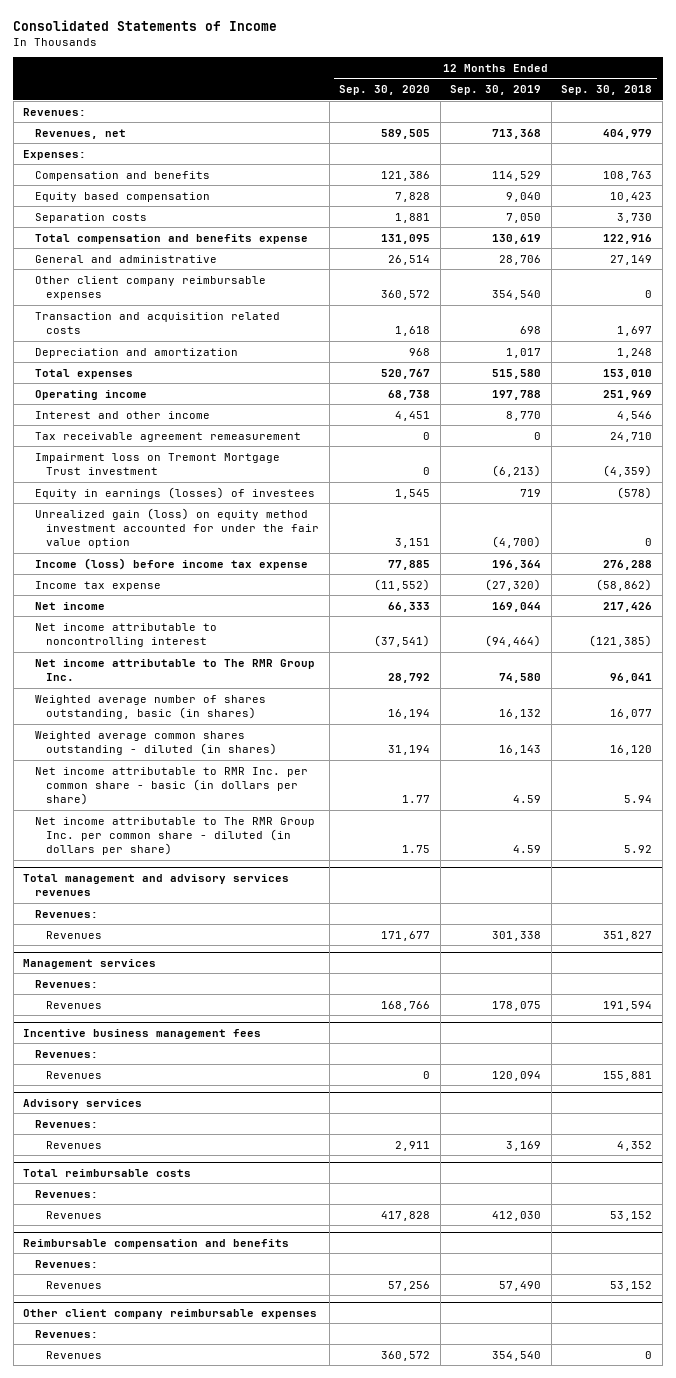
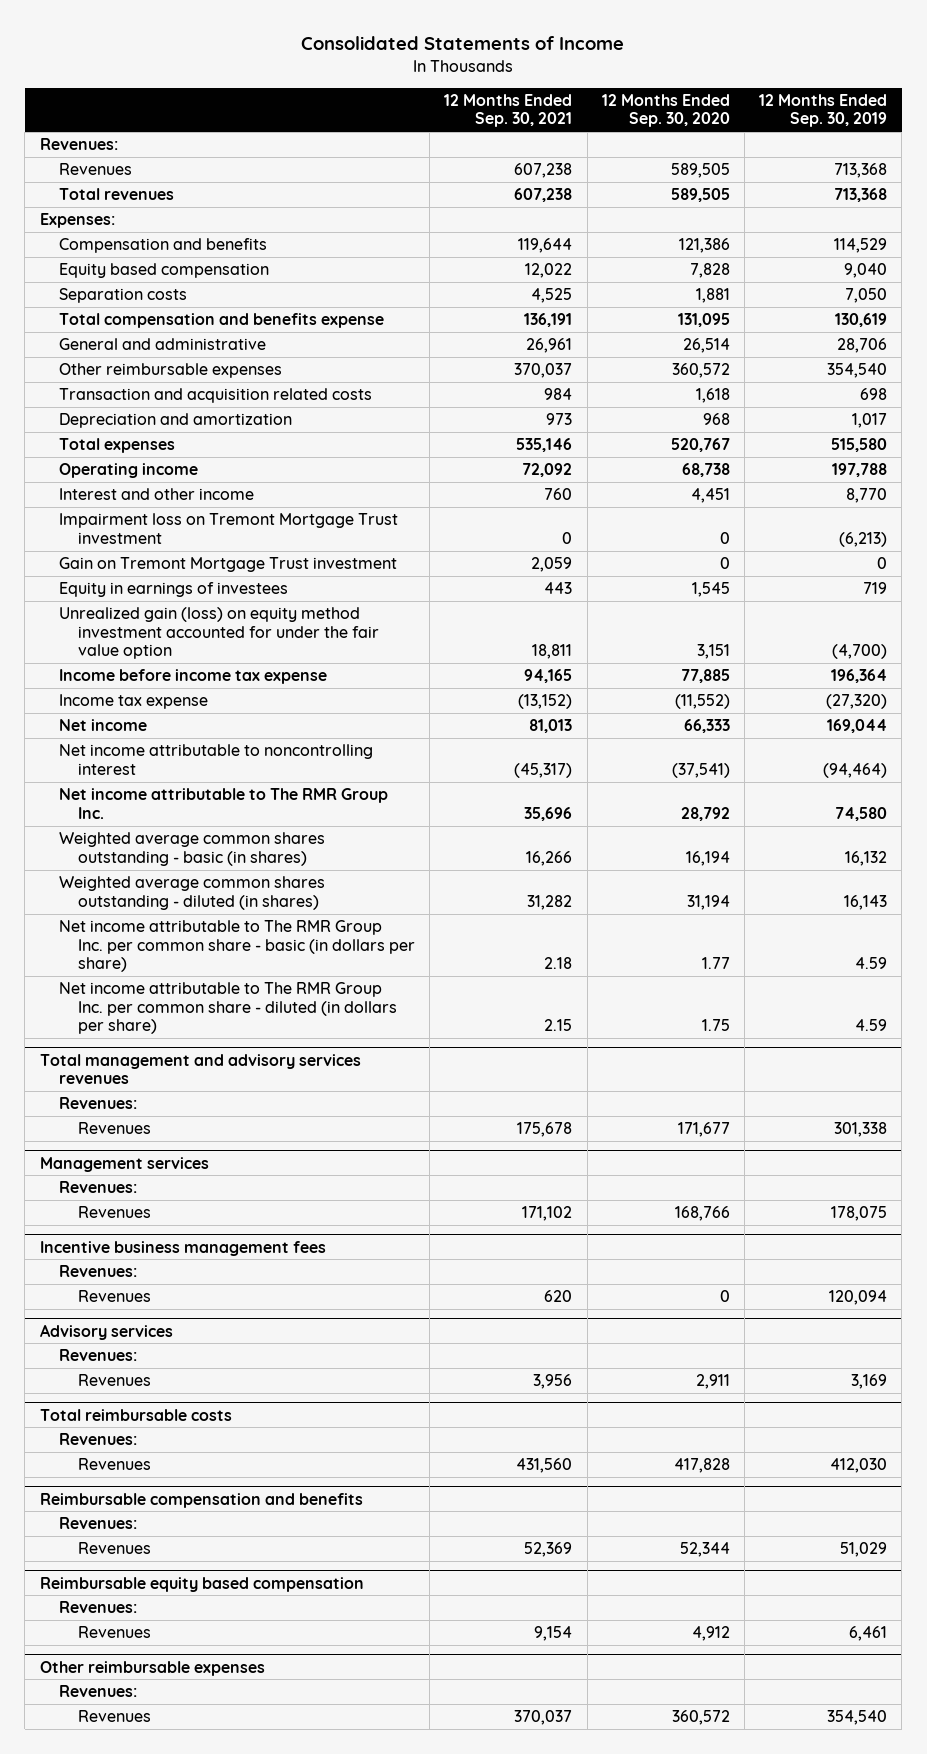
- | 12 Months Ended Sep. 30, 2020 | 12 Months Ended Sep. 30, 2019 | 12 Months Ended Sep. 30, 2018
+ | 12 Months Ended Sep. 30, 2021 | 12 Months Ended Sep. 30, 2020 | 12 Months Ended Sep. 30, 2019
- Revenues, net | 589,505 | 713,368 | 404,979
+ Revenues | 607,238 | 589,505 | 713,368
+ Total revenues | 607,238 | 589,505 | 713,368
- Other client company reimbursable expenses | 360,572 | 354,540 | 0
+ Other reimbursable expenses | 370,037 | 360,572 | 354,540
- Tax receivable agreement remeasurement | 0 | 0 | 24,710
- Equity in earnings (losses) of investees | 1,545 | 719 | (578)
+ Gain on Tremont Mortgage Trust investment | 2,059 | 0 | 0
+ Equity in earnings of investees | 443 | 1,545 | 719
- Income (loss) before income tax expense | 77,885 | 196,364 | 276,288
+ Income before income tax expense | 94,165 | 77,885 | 196,364
- Weighted average number of shares outstanding, basic (in shares) | 16,194 | 16,132 | 16,077
+ Weighted average common shares outstanding - basic (in shares) | 16,266 | 16,194 | 16,132
- Net income attributable to RMR Inc. per common share - basic (in dollars per share) | 1.77 | 4.59 | 5.94
+ Net income attributable to The RMR Group Inc. per common share - basic (in dollars per share) | 2.18 | 1.77 | 4.59
@ Reimbursable compensation and benefits
- Revenues | 57,256 | 57,490 | 53,152
- Other client company reimbursable expenses
@ Reimbursable compensation and benefits
+ Revenues | 52,369 | 52,344 | 51,029
+ Reimbursable equity based compensation
+ Revenues | 9,154 | 4,912 | 6,461
+ Other reimbursable expenses
+ Revenues:

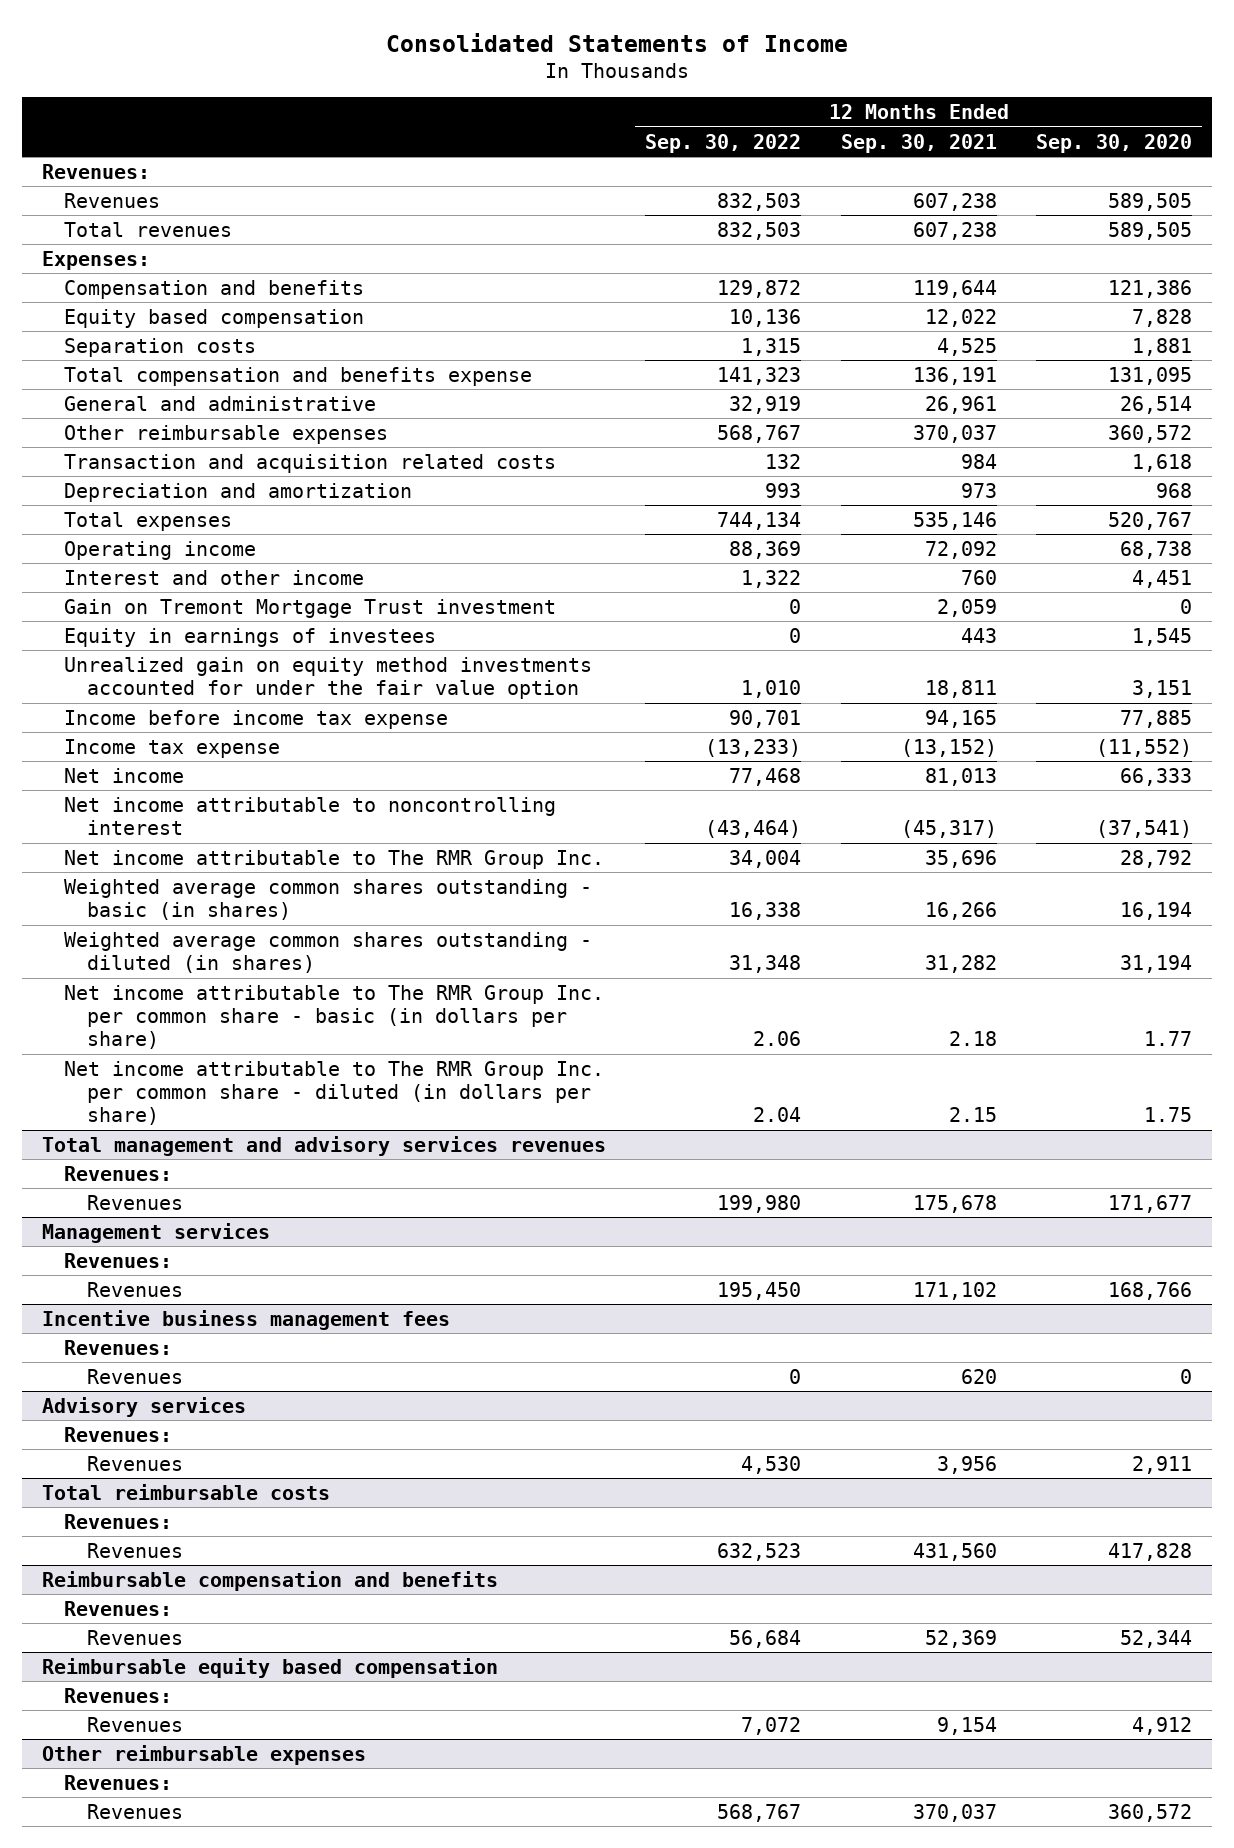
- | 12 Months Ended Sep. 30, 2021 | 12 Months Ended Sep. 30, 2020 | 12 Months Ended Sep. 30, 2019
+ | 12 Months Ended Sep. 30, 2022 | 12 Months Ended Sep. 30, 2021 | 12 Months Ended Sep. 30, 2020
- Impairment loss on Tremont Mortgage Trust investment | 0 | 0 | (6,213)
- Unrealized gain (loss) on equity method investment accounted for under the fair value option | 18,811 | 3,151 | (4,700)
+ Unrealized gain on equity method investments accounted for under the fair value option | 1,010 | 18,811 | 3,151

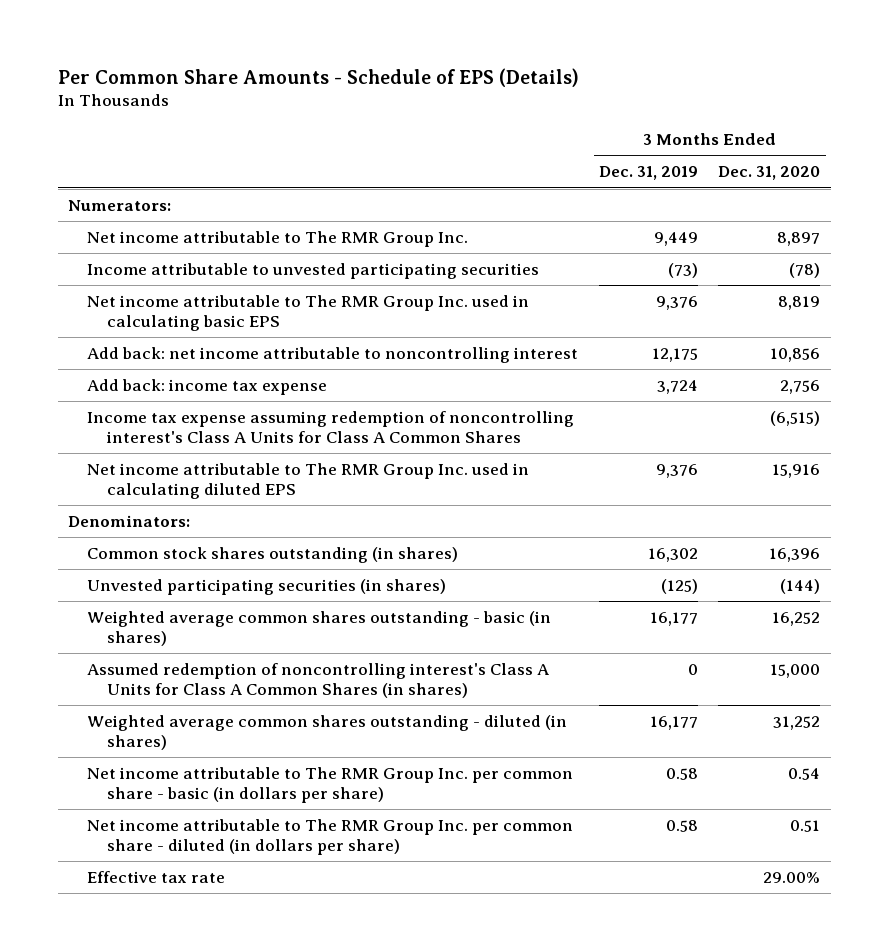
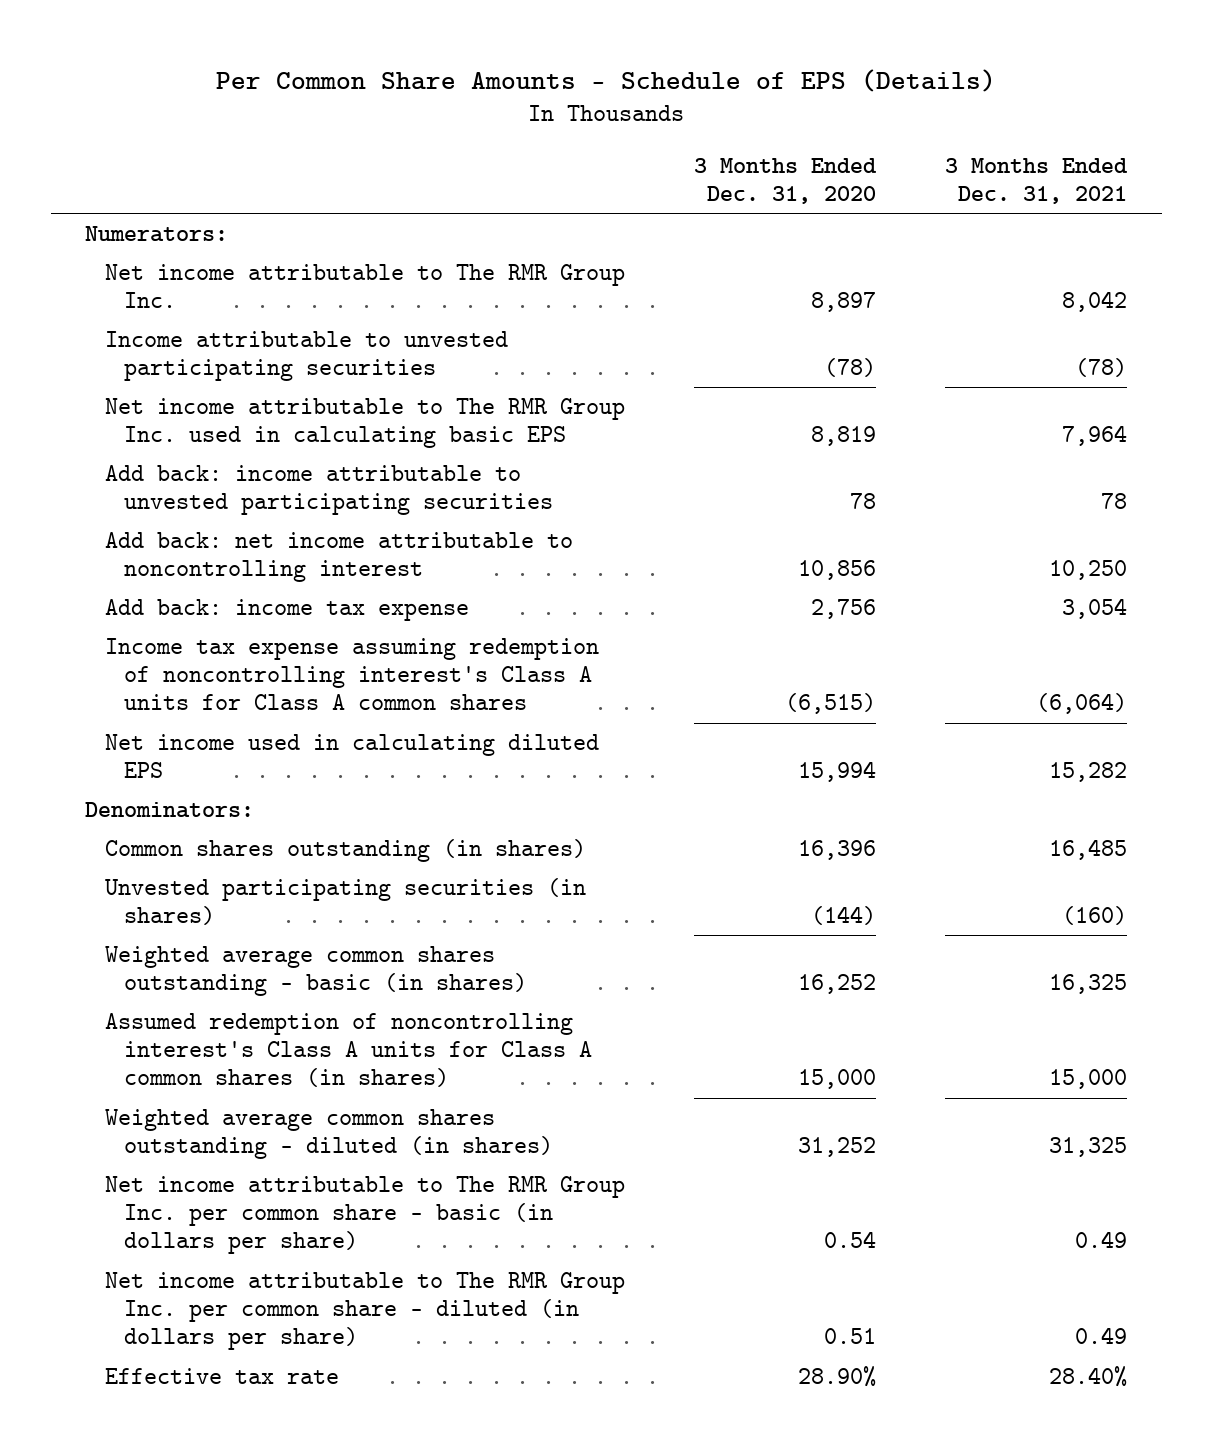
- | 3 Months Ended Dec. 31, 2019 | 3 Months Ended Dec. 31, 2020
+ | 3 Months Ended Dec. 31, 2020 | 3 Months Ended Dec. 31, 2021
+ Add back: income attributable to unvested participating securities | 78 | 78
- Income tax expense assuming redemption of noncontrolling interest's Class A Units for Class A Common Shares | | (6,515)
- Net income attributable to The RMR Group Inc. used in calculating diluted EPS | 9,376 | 15,916
+ Income tax expense assuming redemption of noncontrolling interest's Class A units for Class A common shares | (6,515) | (6,064)
+ Net income used in calculating diluted EPS | 15,994 | 15,282
- Common stock shares outstanding (in shares) | 16,302 | 16,396
+ Common shares outstanding (in shares) | 16,396 | 16,485
- Assumed redemption of noncontrolling interest's Class A Units for Class A Common Shares (in shares) | 0 | 15,000
+ Assumed redemption of noncontrolling interest's Class A units for Class A common shares (in shares) | 15,000 | 15,000
- Effective tax rate | | 29.00%
+ Effective tax rate | 28.90% | 28.40%

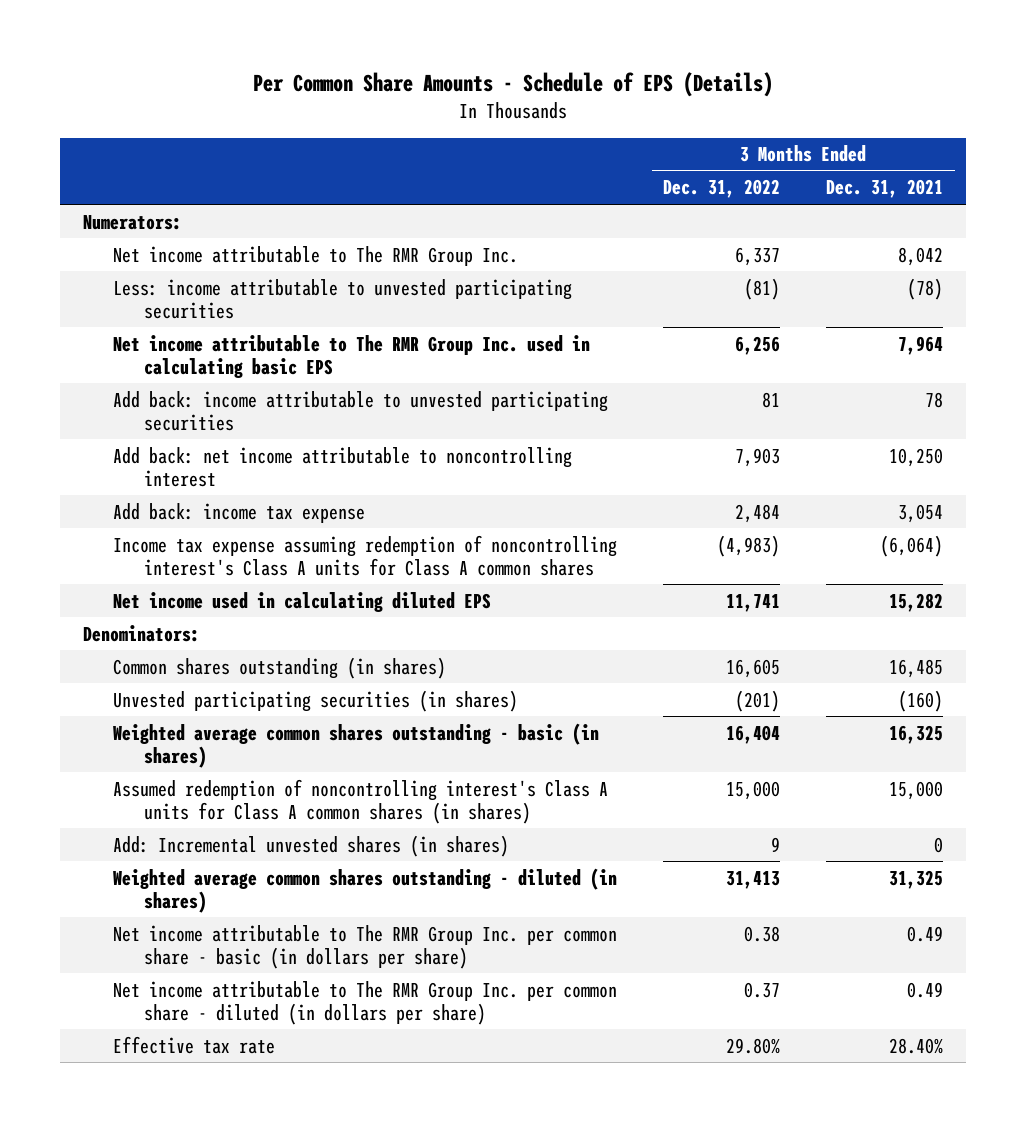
- | 3 Months Ended Dec. 31, 2020 | 3 Months Ended Dec. 31, 2021
+ | 3 Months Ended Dec. 31, 2022 | 3 Months Ended Dec. 31, 2021
- Income attributable to unvested participating securities | (78) | (78)
+ Less: income attributable to unvested participating securities | (81) | (78)
+ Add: Incremental unvested shares (in shares) | 9 | 0

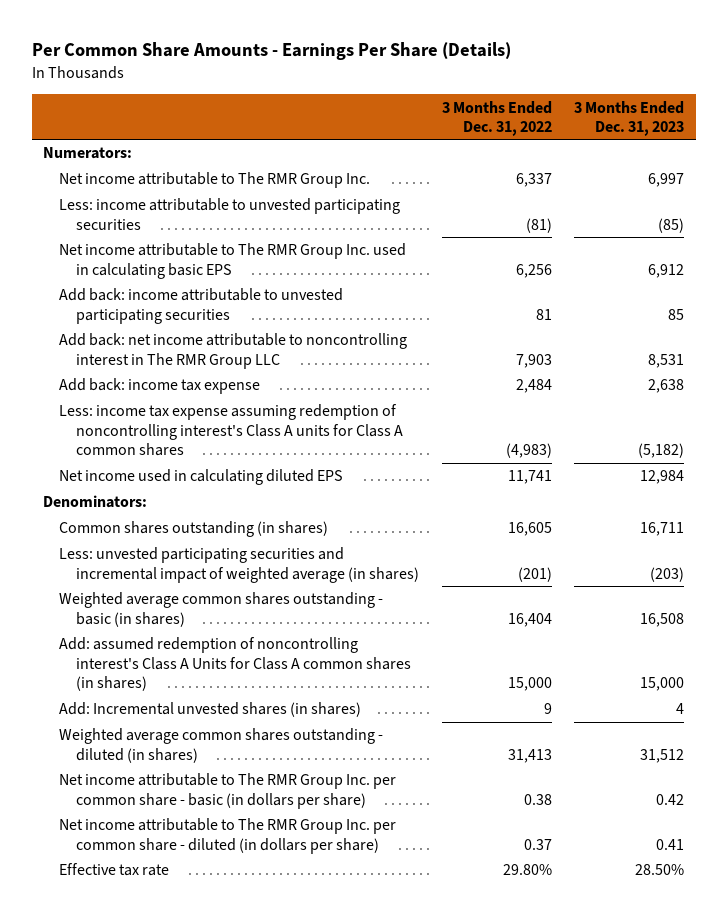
- Per Common Share Amounts - Schedule of EPS (Details)
+ Per Common Share Amounts - Earnings Per Share (Details)
- | 3 Months Ended Dec. 31, 2022 | 3 Months Ended Dec. 31, 2021
+ | 3 Months Ended Dec. 31, 2022 | 3 Months Ended Dec. 31, 2023
- Add back: net income attributable to noncontrolling interest | 7,903 | 10,250
+ Add back: net income attributable to noncontrolling interest in The RMR Group LLC | 7,903 | 8,531
- Income tax expense assuming redemption of noncontrolling interest's Class A units for Class A common shares | (4,983) | (6,064)
+ Less: income tax expense assuming redemption of noncontrolling interest's Class A units for Class A common shares | (4,983) | (5,182)
- Unvested participating securities (in shares) | (201) | (160)
+ Less: unvested participating securities and incremental impact of weighted average (in shares) | (201) | (203)
- Assumed redemption of noncontrolling interest's Class A units for Class A common shares (in shares) | 15,000 | 15,000
+ Add: assumed redemption of noncontrolling interest's Class A Units for Class A common shares (in shares) | 15,000 | 15,000

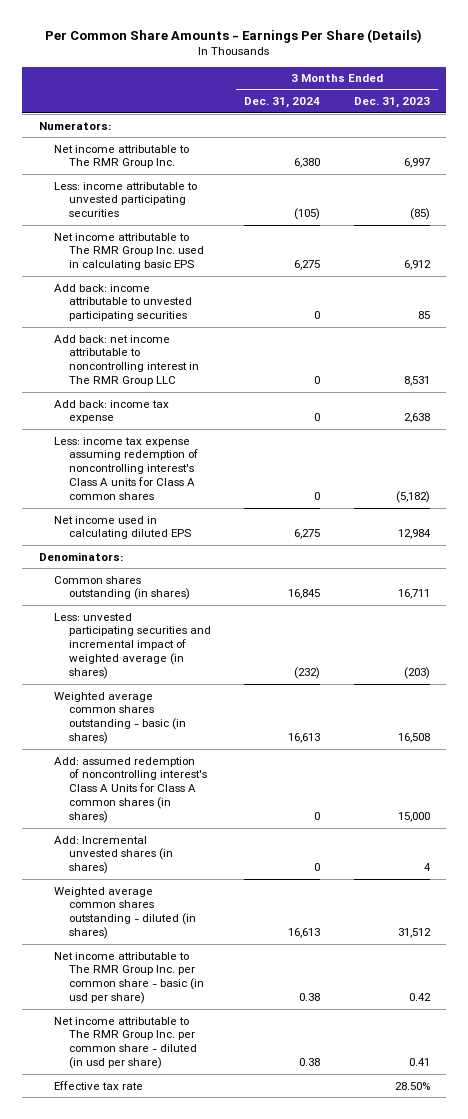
- | 3 Months Ended Dec. 31, 2022 | 3 Months Ended Dec. 31, 2023
+ | 3 Months Ended Dec. 31, 2024 | 3 Months Ended Dec. 31, 2023
- Net income attributable to The RMR Group Inc. per common share - basic (in dollars per share) | 0.38 | 0.42
- Net income attributable to The RMR Group Inc. per common share - diluted (in dollars per share) | 0.37 | 0.41
+ Net income attributable to The RMR Group Inc. per common share - basic (in usd per share) | 0.38 | 0.42
+ Net income attributable to The RMR Group Inc. per common share - diluted (in usd per share) | 0.38 | 0.41

